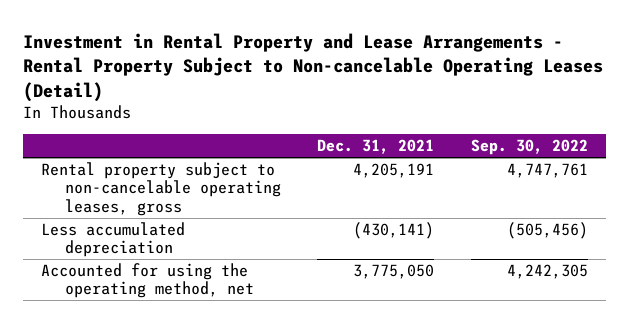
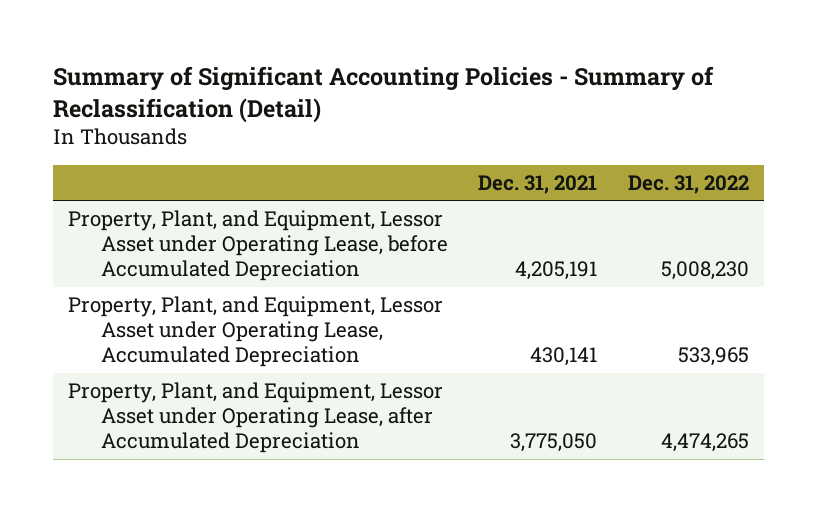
- Investment in Rental Property and Lease Arrangements - Rental Property Subject to Non-cancelable Operating Leases (Detail)
+ Summary of Significant Accounting Policies - Summary of Reclassification (Detail)
- | Dec. 31, 2021 | Sep. 30, 2022
+ | Dec. 31, 2021 | Dec. 31, 2022
- Rental property subject to non-cancelable operating leases, gross | 4,205,191 | 4,747,761
- Less accumulated depreciation | (430,141) | (505,456)
- Accounted for using the operating method, net | 3,775,050 | 4,242,305
+ Property, Plant, and Equipment, Lessor Asset under Operating Lease, before Accumulated Depreciation | 4,205,191 | 5,008,230
+ Property, Plant, and Equipment, Lessor Asset under Operating Lease, Accumulated Depreciation | 430,141 | 533,965
+ Property, Plant, and Equipment, Lessor Asset under Operating Lease, after Accumulated Depreciation | 3,775,050 | 4,474,265

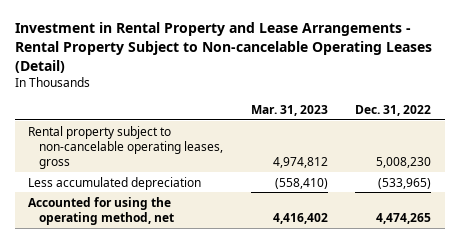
- Summary of Significant Accounting Policies - Summary of Reclassification (Detail)
+ Investment in Rental Property and Lease Arrangements - Rental Property Subject to Non-cancelable Operating Leases (Detail)
- | Dec. 31, 2021 | Dec. 31, 2022
+ | Mar. 31, 2023 | Dec. 31, 2022
- Property, Plant, and Equipment, Lessor Asset under Operating Lease, before Accumulated Depreciation | 4,205,191 | 5,008,230
- Property, Plant, and Equipment, Lessor Asset under Operating Lease, Accumulated Depreciation | 430,141 | 533,965
- Property, Plant, and Equipment, Lessor Asset under Operating Lease, after Accumulated Depreciation | 3,775,050 | 4,474,265
+ Rental property subject to non-cancelable operating leases, gross | 4,974,812 | 5,008,230
+ Less accumulated depreciation | (558,410) | (533,965)
+ Accounted for using the operating method, net | 4,416,402 | 4,474,265

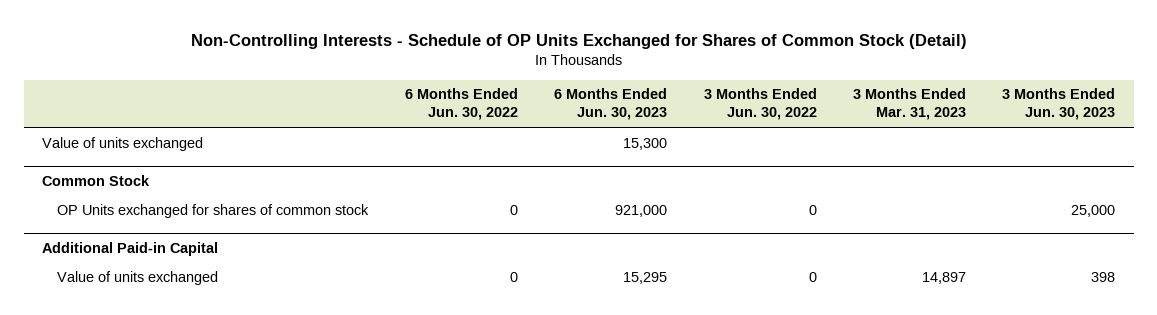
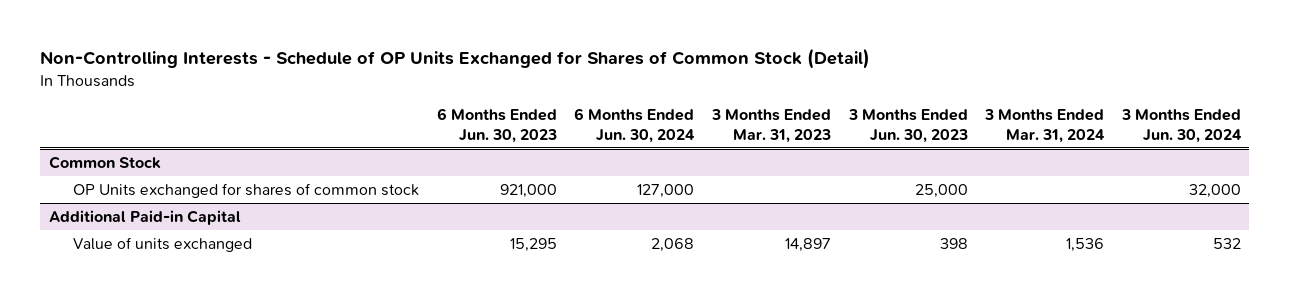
- | 6 Months Ended Jun. 30, 2022 | 6 Months Ended Jun. 30, 2023 | 3 Months Ended Jun. 30, 2022 | 3 Months Ended Mar. 31, 2023 | 3 Months Ended Jun. 30, 2023
+ | 6 Months Ended Jun. 30, 2023 | 6 Months Ended Jun. 30, 2024 | 3 Months Ended Mar. 31, 2023 | 3 Months Ended Jun. 30, 2023 | 3 Months Ended Mar. 31, 2024 | 3 Months Ended Jun. 30, 2024
- Value of units exchanged | | 15,300 | | |

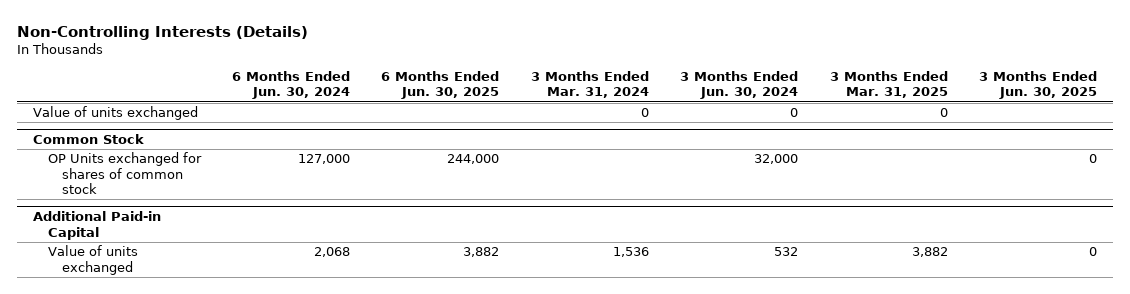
- Non-Controlling Interests - Schedule of OP Units Exchanged for Shares of Common Stock (Detail)
+ Non-Controlling Interests (Details)
- | 6 Months Ended Jun. 30, 2023 | 6 Months Ended Jun. 30, 2024 | 3 Months Ended Mar. 31, 2023 | 3 Months Ended Jun. 30, 2023 | 3 Months Ended Mar. 31, 2024 | 3 Months Ended Jun. 30, 2024
+ | 6 Months Ended Jun. 30, 2024 | 6 Months Ended Jun. 30, 2025 | 3 Months Ended Mar. 31, 2024 | 3 Months Ended Jun. 30, 2024 | 3 Months Ended Mar. 31, 2025 | 3 Months Ended Jun. 30, 2025
+ Value of units exchanged | | | 0 | 0 | 0 |

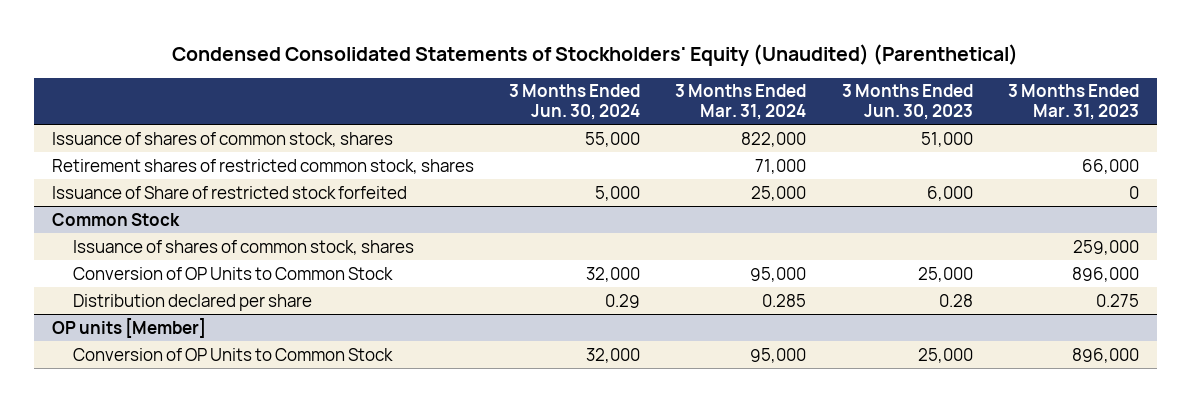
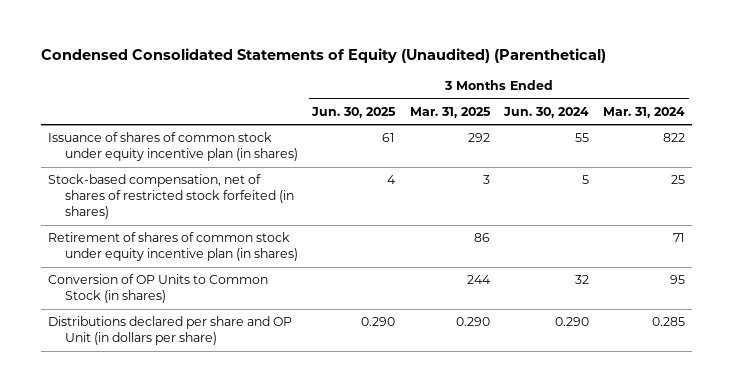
- Condensed Consolidated Statements of Stockholders' Equity (Unaudited) (Parenthetical)
+ Condensed Consolidated Statements of Equity (Unaudited) (Parenthetical)
- | 3 Months Ended Jun. 30, 2024 | 3 Months Ended Mar. 31, 2024 | 3 Months Ended Jun. 30, 2023 | 3 Months Ended Mar. 31, 2023
+ | 3 Months Ended Jun. 30, 2025 | 3 Months Ended Mar. 31, 2025 | 3 Months Ended Jun. 30, 2024 | 3 Months Ended Mar. 31, 2024
- Issuance of shares of common stock, shares | 55,000 | 822,000 | 51,000 |
- Retirement shares of restricted common stock, shares | | 71,000 | | 66,000
- Issuance of Share of restricted stock forfeited | 5,000 | 25,000 | 6,000 | 0
- Common Stock
- Issuance of shares of common stock, shares | | | | 259,000
- Conversion of OP Units to Common Stock | 32,000 | 95,000 | 25,000 | 896,000
- Distribution declared per share | 0.29 | 0.285 | 0.28 | 0.275
- OP units [Member]
- Conversion of OP Units to Common Stock | 32,000 | 95,000 | 25,000 | 896,000
+ Issuance of shares of common stock under equity incentive plan (in shares) | 61 | 292 | 55 | 822
+ Stock-based compensation, net of shares of restricted stock forfeited (in shares) | 4 | 3 | 5 | 25
+ Retirement of shares of common stock under equity incentive plan (in shares) | | 86 | | 71
+ Conversion of OP Units to Common Stock (in shares) | | 244 | 32 | 95
+ Distributions declared per share and OP Unit (in dollars per share) | 0.290 | 0.290 | 0.290 | 0.285

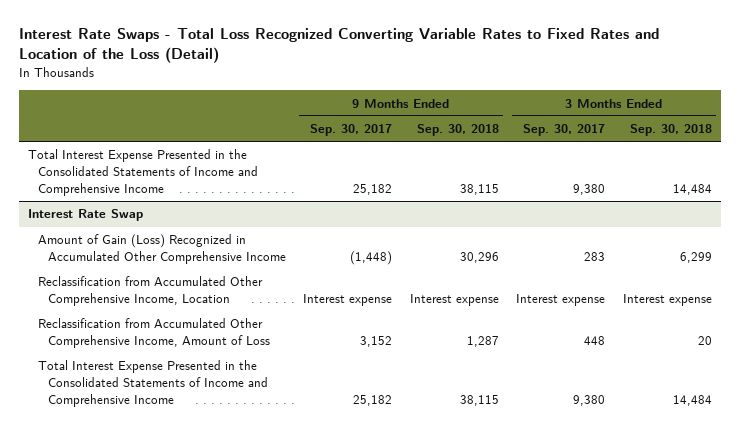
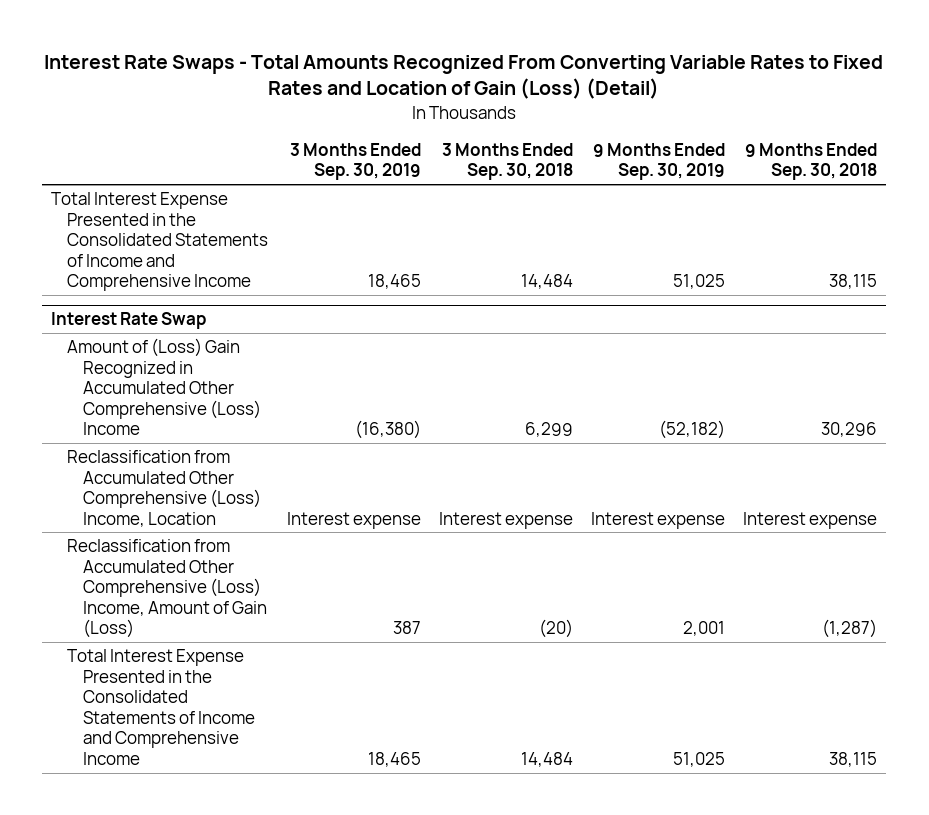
- Interest Rate Swaps - Total Loss Recognized Converting Variable Rates to Fixed Rates and Location of the Loss (Detail)
+ Interest Rate Swaps - Total Amounts Recognized From Converting Variable Rates to Fixed Rates and Location of Gain (Loss) (Detail)
- | 9 Months Ended Sep. 30, 2017 | 9 Months Ended Sep. 30, 2018 | 3 Months Ended Sep. 30, 2017 | 3 Months Ended Sep. 30, 2018
+ | 3 Months Ended Sep. 30, 2019 | 3 Months Ended Sep. 30, 2018 | 9 Months Ended Sep. 30, 2019 | 9 Months Ended Sep. 30, 2018
@ Interest Rate Swap
- Amount of Gain (Loss) Recognized in Accumulated Other Comprehensive Income | (1,448) | 30,296 | 283 | 6,299
- Reclassification from Accumulated Other Comprehensive Income, Location | Interest expense | Interest expense | Interest expense | Interest expense
- Reclassification from Accumulated Other Comprehensive Income, Amount of Loss | 3,152 | 1,287 | 448 | 20
+ Amount of (Loss) Gain Recognized in Accumulated Other Comprehensive (Loss) Income | (16,380) | 6,299 | (52,182) | 30,296
+ Reclassification from Accumulated Other Comprehensive (Loss) Income, Location | Interest expense | Interest expense | Interest expense | Interest expense
+ Reclassification from Accumulated Other Comprehensive (Loss) Income, Amount of Gain (Loss) | 387 | (20) | 2,001 | (1,287)

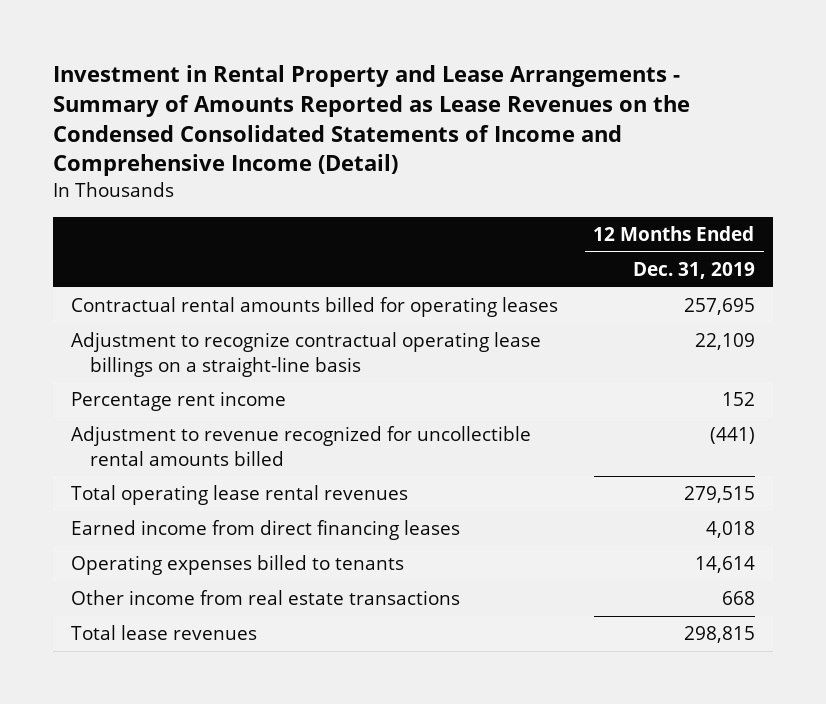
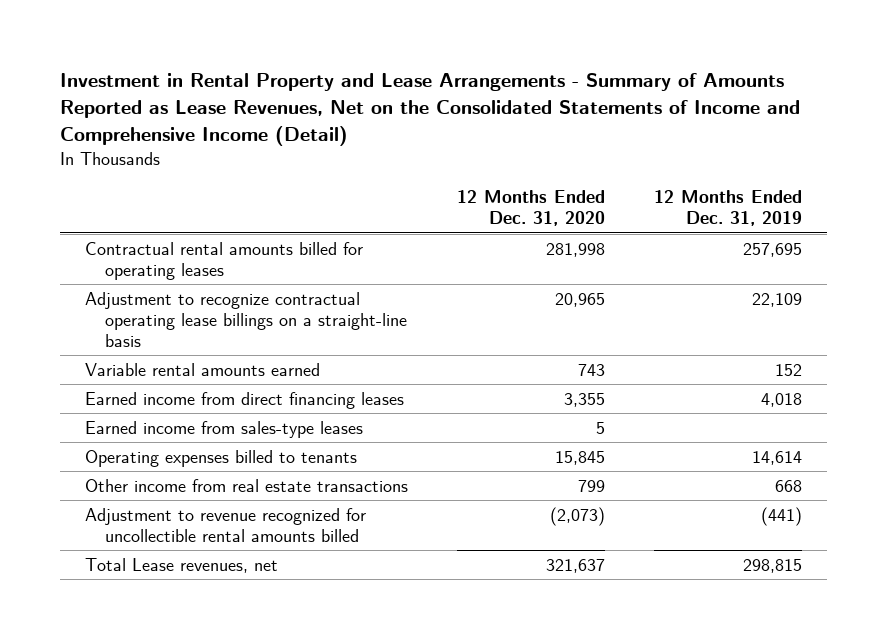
- Investment in Rental Property and Lease Arrangements - Summary of Amounts Reported as Lease Revenues on the Condensed Consolidated Statements of Income and Comprehensive Income (Detail)
+ Investment in Rental Property and Lease Arrangements - Summary of Amounts Reported as Lease Revenues, Net on the Consolidated Statements of Income and Comprehensive Income (Detail)
- | 12 Months Ended Dec. 31, 2019
+ | 12 Months Ended Dec. 31, 2020 | 12 Months Ended Dec. 31, 2019
- Percentage rent income | 152
- Total operating lease rental revenues | 279,515
+ Variable rental amounts earned | 743 | 152
+ Earned income from sales-type leases | 5 |
- Total lease revenues | 298,815
moved down: Adjustment to revenue recognized for uncollectible rental amounts billed | (2,073) | (441)
+ Total Lease revenues, net | 321,637 | 298,815

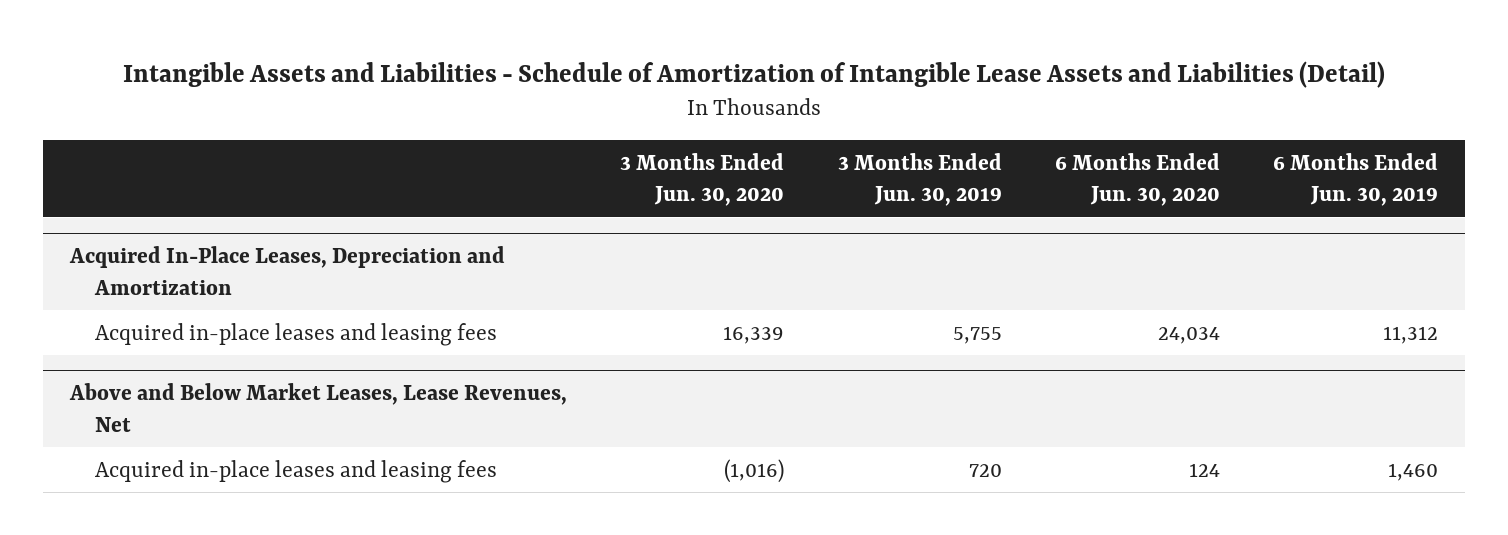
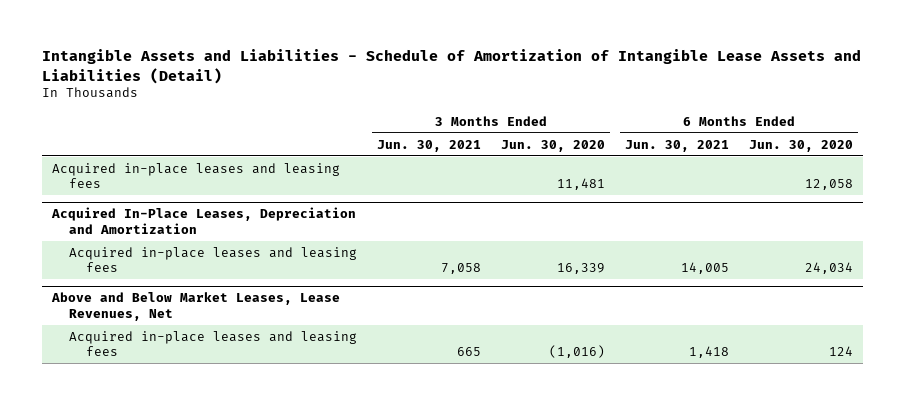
- | 3 Months Ended Jun. 30, 2020 | 3 Months Ended Jun. 30, 2019 | 6 Months Ended Jun. 30, 2020 | 6 Months Ended Jun. 30, 2019
+ | 3 Months Ended Jun. 30, 2021 | 3 Months Ended Jun. 30, 2020 | 6 Months Ended Jun. 30, 2021 | 6 Months Ended Jun. 30, 2020
+ Acquired in-place leases and leasing fees | | 11,481 | | 12,058

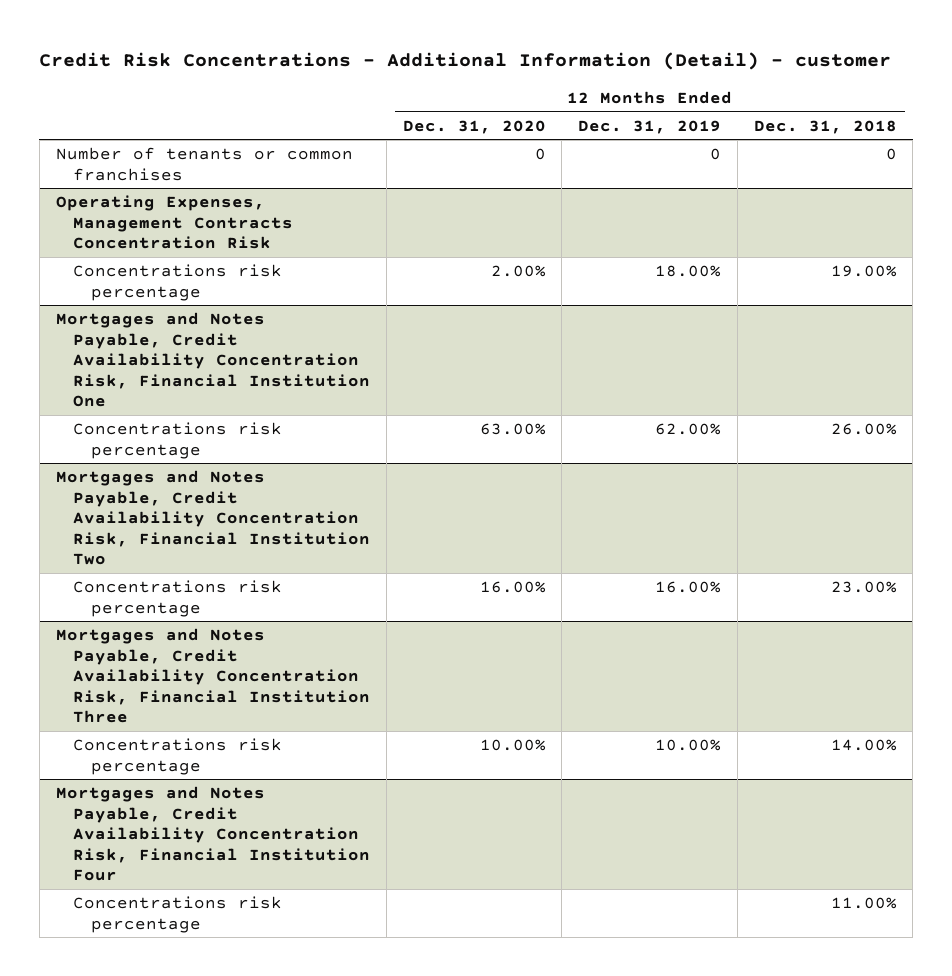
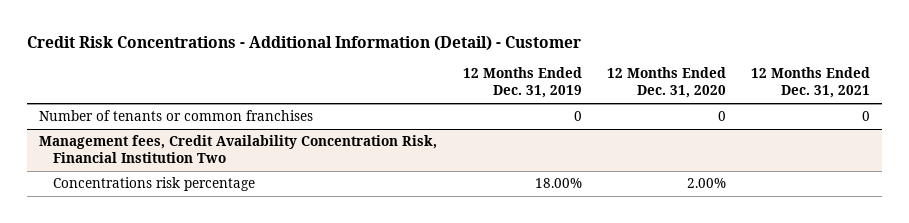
- Credit Risk Concentrations - Additional Information (Detail) - customer
+ Credit Risk Concentrations - Additional Information (Detail) - Customer
- | 12 Months Ended Dec. 31, 2020 | 12 Months Ended Dec. 31, 2019 | 12 Months Ended Dec. 31, 2018
+ | 12 Months Ended Dec. 31, 2019 | 12 Months Ended Dec. 31, 2020 | 12 Months Ended Dec. 31, 2021
- Operating Expenses, Management Contracts Concentration Risk
+ Management fees, Credit Availability Concentration Risk, Financial Institution Two
- Mortgages and Notes Payable, Credit Availability Concentration Risk, Financial Institution One
- Concentrations risk percentage | 63.00% | 62.00% | 26.00%
- Mortgages and Notes Payable, Credit Availability Concentration Risk, Financial Institution Two
- Concentrations risk percentage | 16.00% | 16.00% | 23.00%
- Mortgages and Notes Payable, Credit Availability Concentration Risk, Financial Institution Three
- Concentrations risk percentage | 10.00% | 10.00% | 14.00%
- Mortgages and Notes Payable, Credit Availability Concentration Risk, Financial Institution Four
- Concentrations risk percentage | | | 11.00%

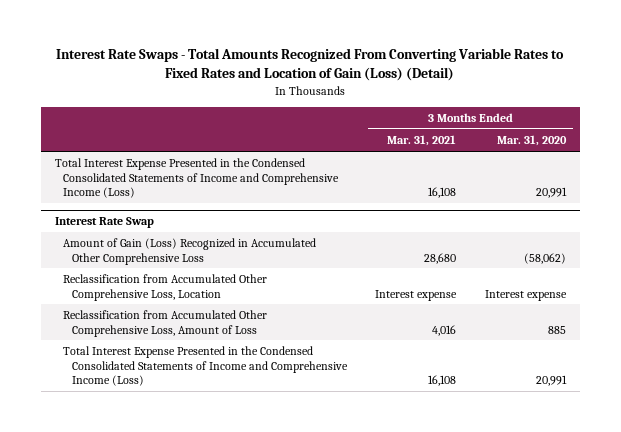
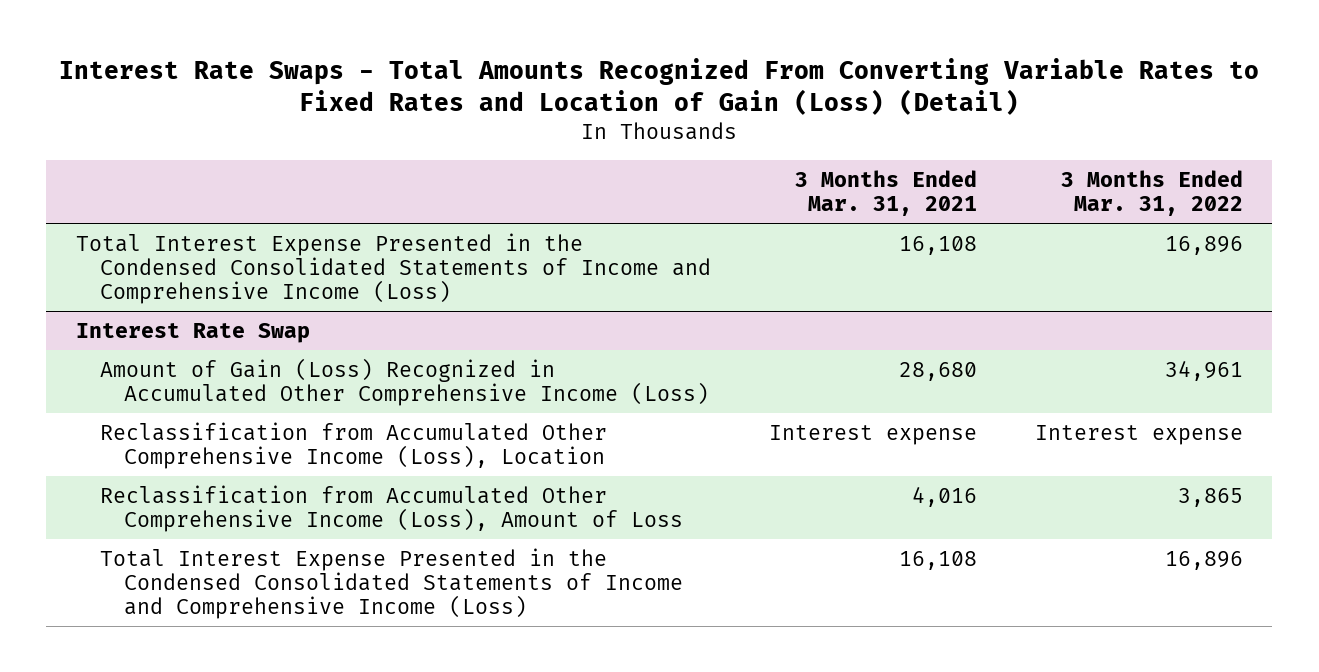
- | 3 Months Ended Mar. 31, 2021 | 3 Months Ended Mar. 31, 2020
+ | 3 Months Ended Mar. 31, 2021 | 3 Months Ended Mar. 31, 2022
@ Interest Rate Swap
- Amount of Gain (Loss) Recognized in Accumulated Other Comprehensive Loss | 28,680 | (58,062)
- Reclassification from Accumulated Other Comprehensive Loss, Location | Interest expense | Interest expense
- Reclassification from Accumulated Other Comprehensive Loss, Amount of Loss | 4,016 | 885
+ Amount of Gain (Loss) Recognized in Accumulated Other Comprehensive Income (Loss) | 28,680 | 34,961
+ Reclassification from Accumulated Other Comprehensive Income (Loss), Location | Interest expense | Interest expense
+ Reclassification from Accumulated Other Comprehensive Income (Loss), Amount of Loss | 4,016 | 3,865

